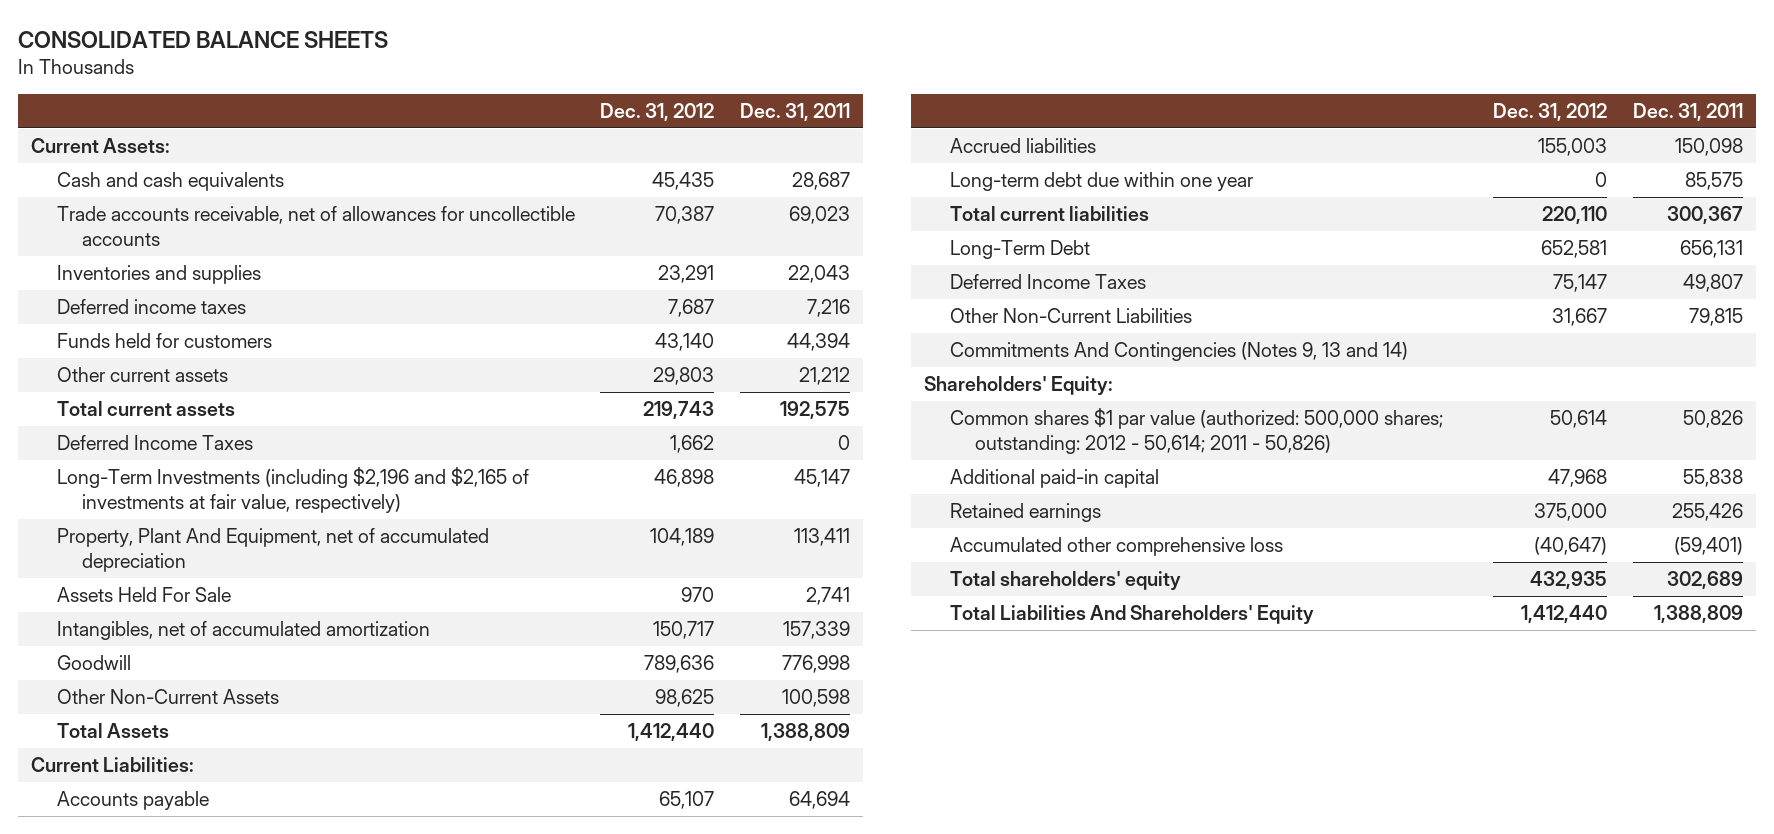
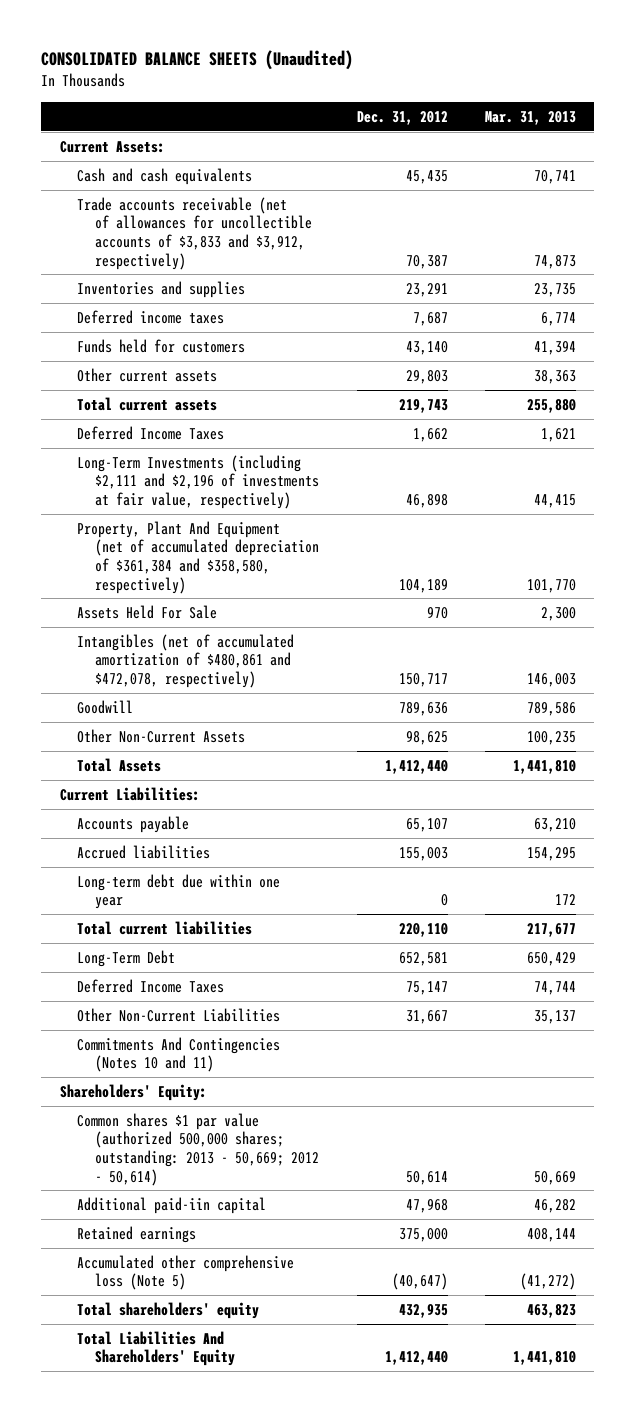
- CONSOLIDATED BALANCE SHEETS
+ CONSOLIDATED BALANCE SHEETS (Unaudited)
- | Dec. 31, 2012 | Dec. 31, 2011
+ | Dec. 31, 2012 | Mar. 31, 2013
- Trade accounts receivable, net of allowances for uncollectible accounts | 70,387 | 69,023
+ Trade accounts receivable (net of allowances for uncollectible accounts of $3,833 and $3,912, respectively) | 70,387 | 74,873
- Long-Term Investments (including $2,196 and $2,165 of investments at fair value, respectively) | 46,898 | 45,147
- Property, Plant And Equipment, net of accumulated depreciation | 104,189 | 113,411
+ Long-Term Investments (including $2,111 and $2,196 of investments at fair value, respectively) | 46,898 | 44,415
+ Property, Plant And Equipment (net of accumulated depreciation of $361,384 and $358,580, respectively) | 104,189 | 101,770
- Intangibles, net of accumulated amortization | 150,717 | 157,339
+ Intangibles (net of accumulated amortization of $480,861 and $472,078, respectively) | 150,717 | 146,003
- Commitments And Contingencies (Notes 9, 13 and 14)
+ Commitments And Contingencies (Notes 10 and 11)
- Common shares $1 par value (authorized: 500,000 shares; outstanding: 2012 - 50,614; 2011 - 50,826) | 50,614 | 50,826
- Additional paid-in capital | 47,968 | 55,838
+ Common shares $1 par value (authorized 500,000 shares; outstanding: 2013 - 50,669; 2012 - 50,614) | 50,614 | 50,669
+ Additional paid-iin capital | 47,968 | 46,282
- Accumulated other comprehensive loss | (40,647) | (59,401)
+ Accumulated other comprehensive loss (Note 5) | (40,647) | (41,272)

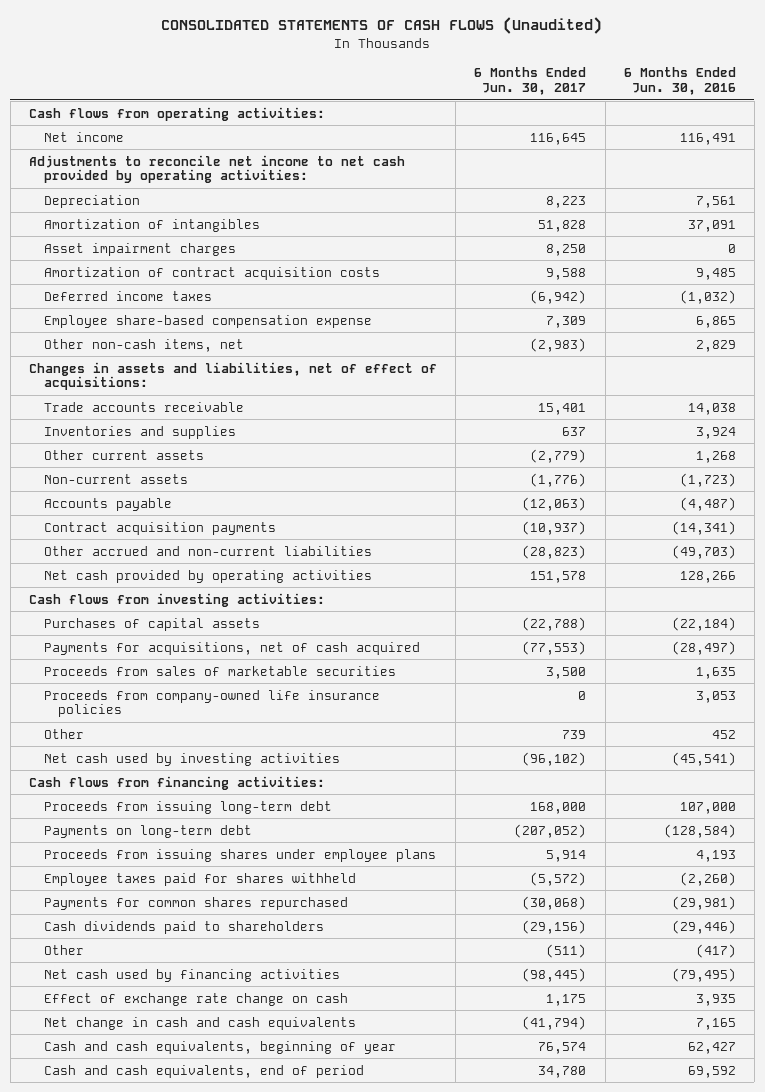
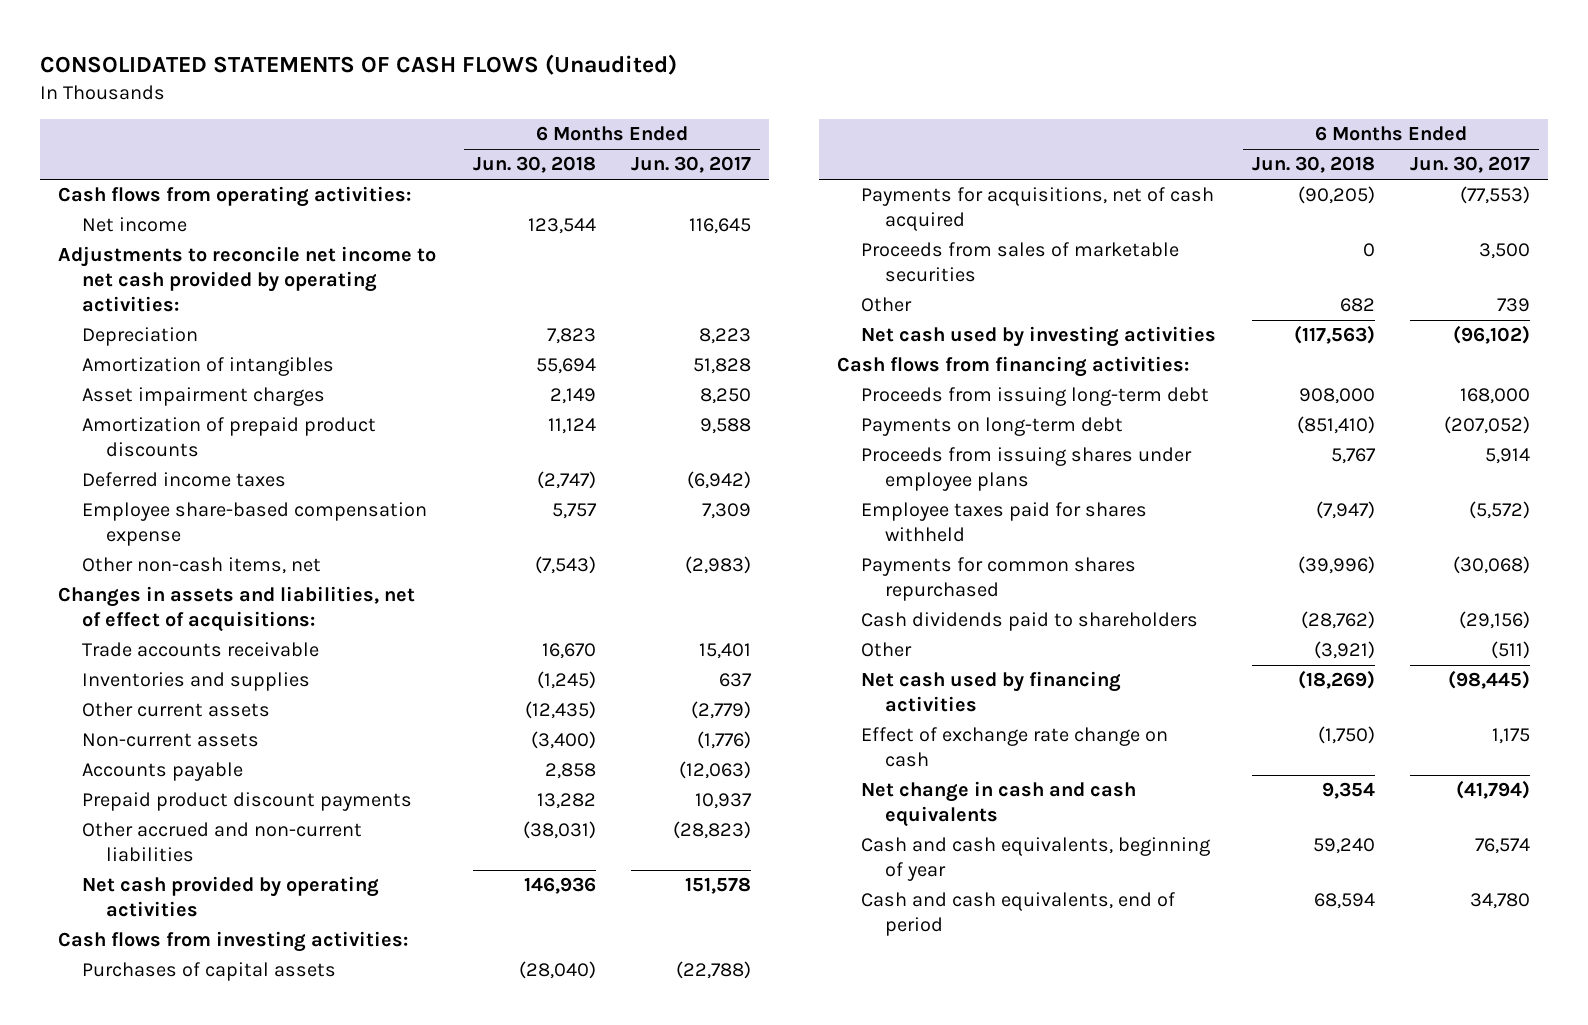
- | 6 Months Ended Jun. 30, 2017 | 6 Months Ended Jun. 30, 2016
+ | 6 Months Ended Jun. 30, 2018 | 6 Months Ended Jun. 30, 2017
- Amortization of contract acquisition costs | 9,588 | 9,485
+ Amortization of prepaid product discounts | 11,124 | 9,588
- Contract acquisition payments | (10,937) | (14,341)
+ Prepaid product discount payments | 13,282 | 10,937
- Proceeds from company-owned life insurance policies | 0 | 3,053

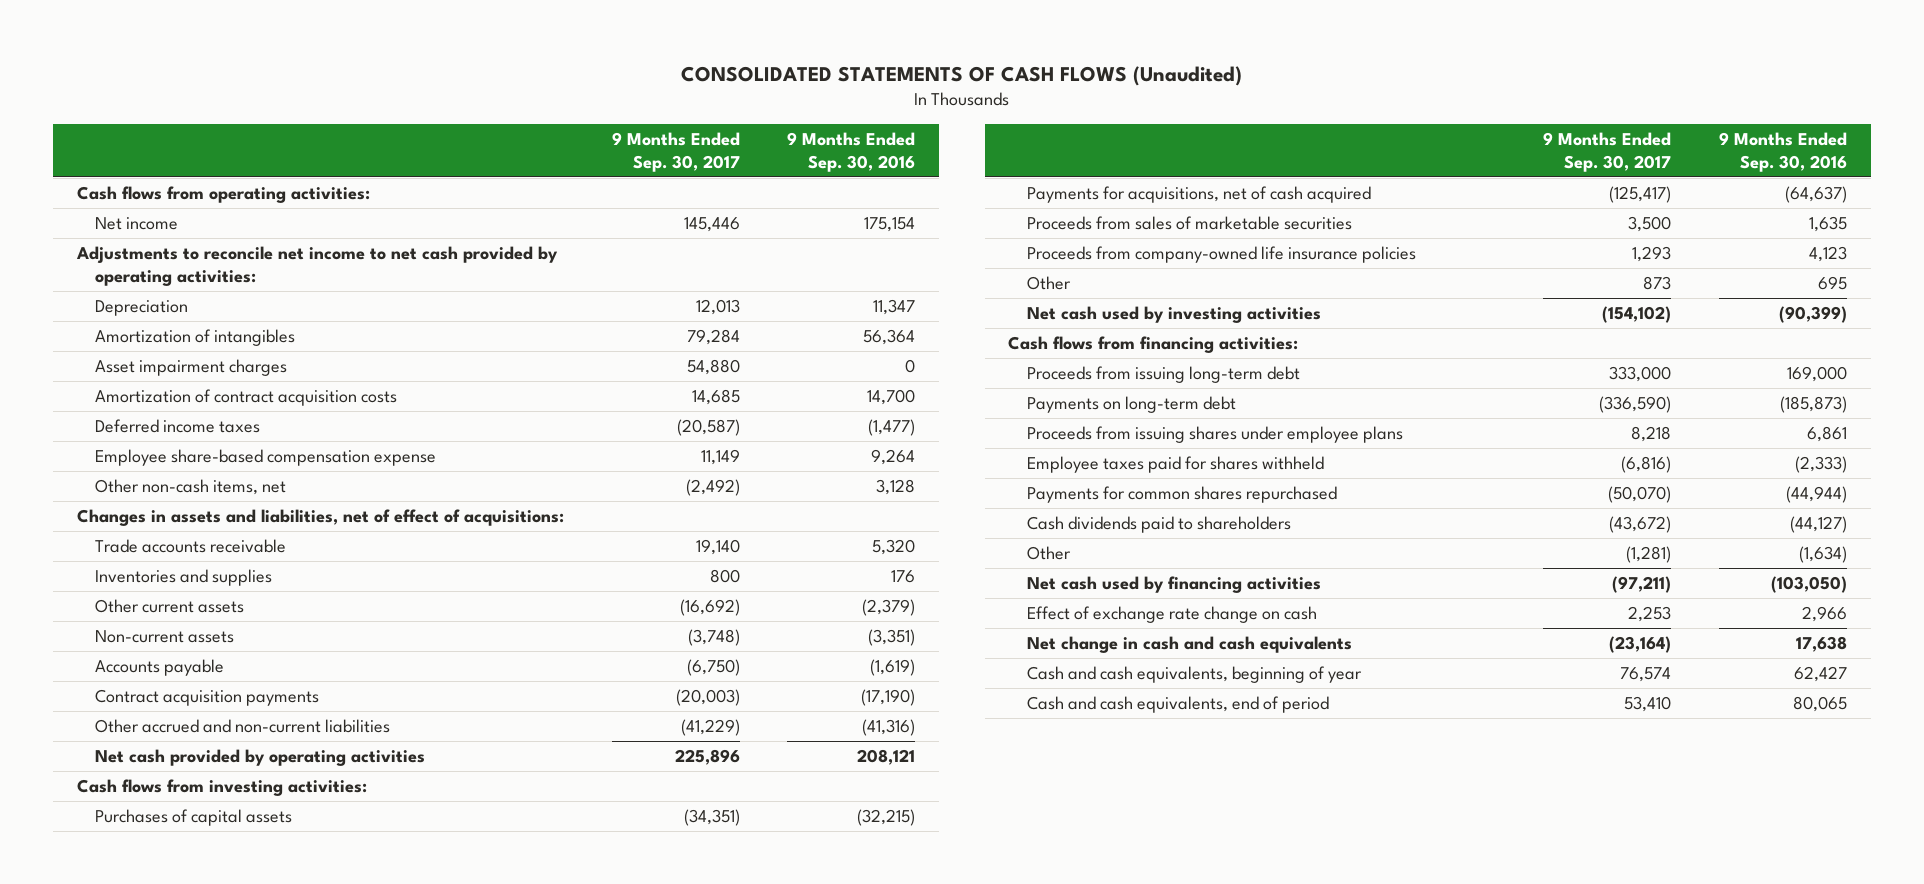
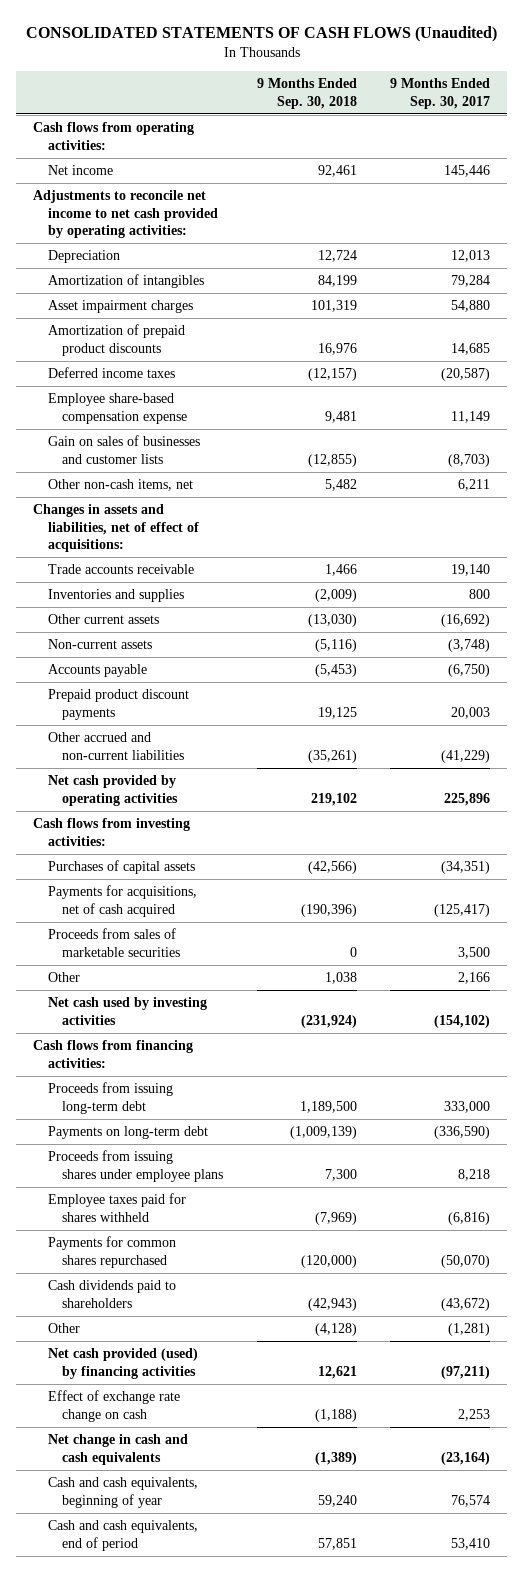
- | 9 Months Ended Sep. 30, 2017 | 9 Months Ended Sep. 30, 2016
+ | 9 Months Ended Sep. 30, 2018 | 9 Months Ended Sep. 30, 2017
- Amortization of contract acquisition costs | 14,685 | 14,700
+ Amortization of prepaid product discounts | 16,976 | 14,685
- Other non-cash items, net | (2,492) | 3,128
+ Gain on sales of businesses and customer lists | (12,855) | (8,703)
+ Other non-cash items, net | 5,482 | 6,211
- Contract acquisition payments | (20,003) | (17,190)
+ Prepaid product discount payments | 19,125 | 20,003
- Proceeds from company-owned life insurance policies | 1,293 | 4,123
- Other | 873 | 695
+ Other | 1,038 | 2,166
- Net cash used by financing activities | (97,211) | (103,050)
+ Net cash provided (used) by financing activities | 12,621 | (97,211)

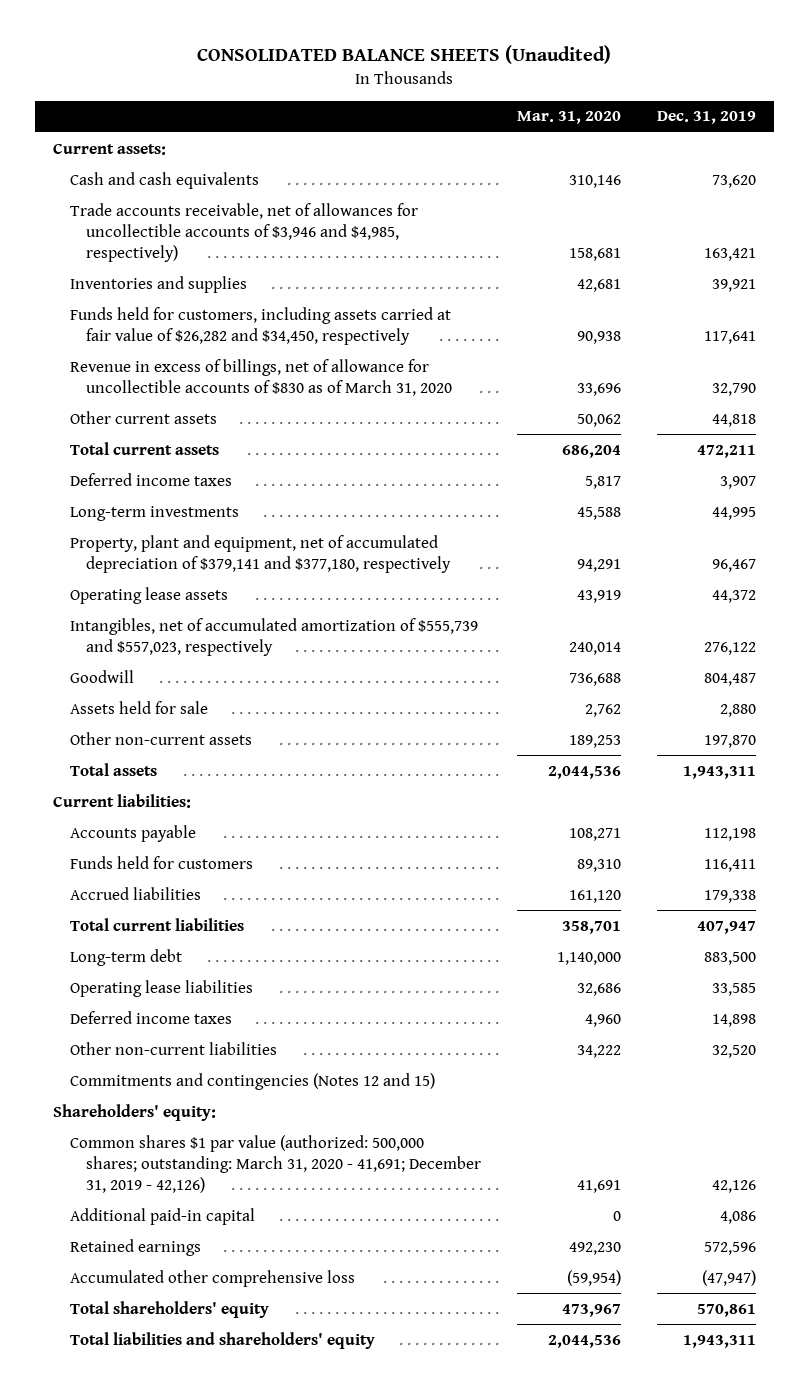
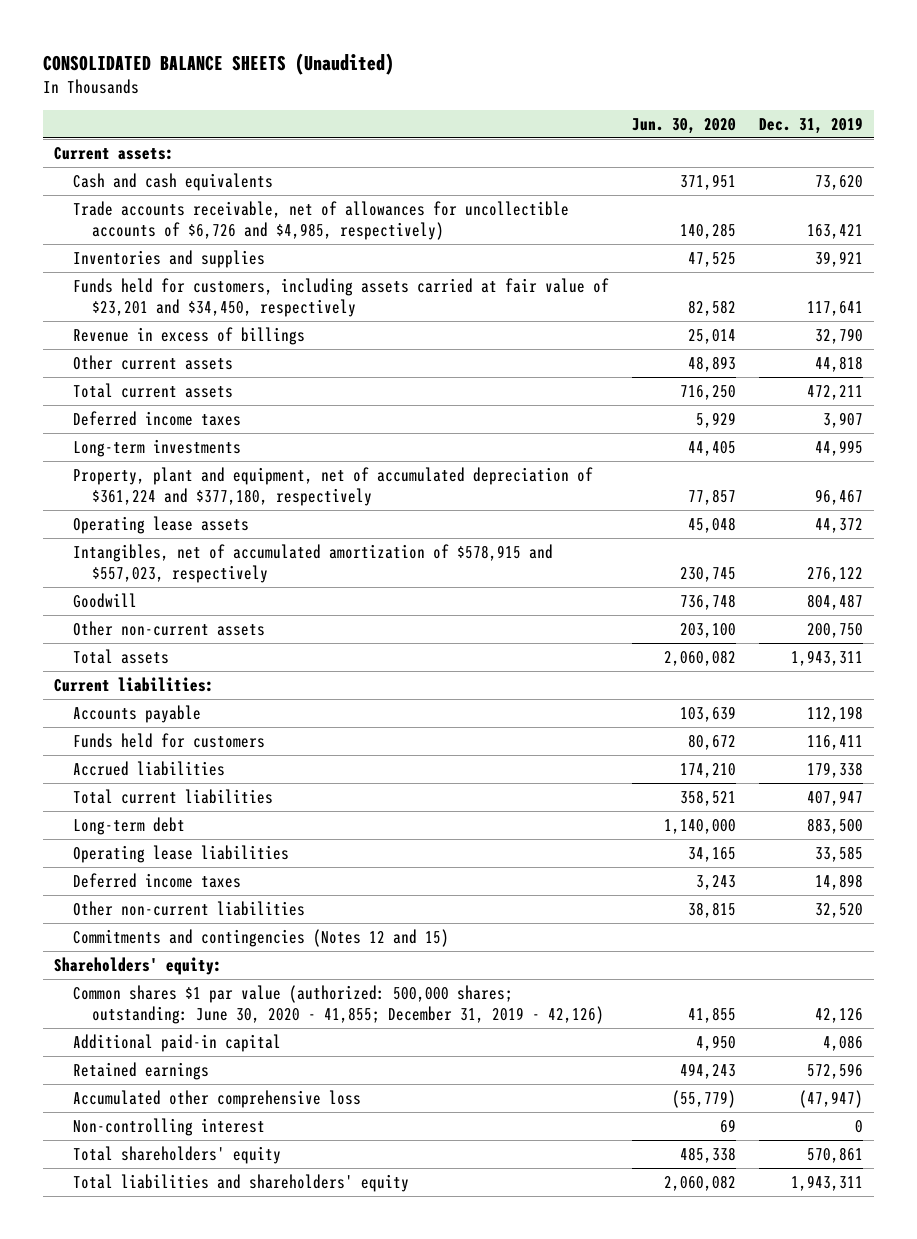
- | Mar. 31, 2020 | Dec. 31, 2019
+ | Jun. 30, 2020 | Dec. 31, 2019
- Trade accounts receivable, net of allowances for uncollectible accounts of $3,946 and $4,985, respectively) | 158,681 | 163,421
+ Trade accounts receivable, net of allowances for uncollectible accounts of $6,726 and $4,985, respectively) | 140,285 | 163,421
- Funds held for customers, including assets carried at fair value of $26,282 and $34,450, respectively | 90,938 | 117,641
- Revenue in excess of billings, net of allowance for uncollectible accounts of $830 as of March 31, 2020 | 33,696 | 32,790
+ Funds held for customers, including assets carried at fair value of $23,201 and $34,450, respectively | 82,582 | 117,641
+ Revenue in excess of billings | 25,014 | 32,790
- Property, plant and equipment, net of accumulated depreciation of $379,141 and $377,180, respectively | 94,291 | 96,467
+ Property, plant and equipment, net of accumulated depreciation of $361,224 and $377,180, respectively | 77,857 | 96,467
- Intangibles, net of accumulated amortization of $555,739 and $557,023, respectively | 240,014 | 276,122
+ Intangibles, net of accumulated amortization of $578,915 and $557,023, respectively | 230,745 | 276,122
- Assets held for sale | 2,762 | 2,880
- Other non-current assets | 189,253 | 197,870
+ Other non-current assets | 203,100 | 200,750
- Common shares $1 par value (authorized: 500,000 shares; outstanding: March 31, 2020 - 41,691; December 31, 2019 - 42,126) | 41,691 | 42,126
+ Common shares $1 par value (authorized: 500,000 shares; outstanding: June 30, 2020 - 41,855; December 31, 2019 - 42,126) | 41,855 | 42,126
+ Non-controlling interest | 69 | 0

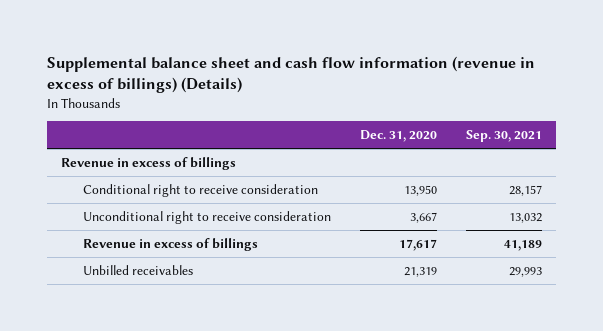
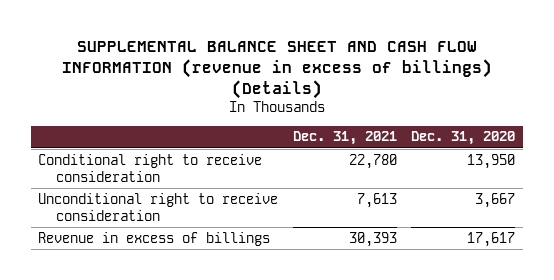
- Supplemental balance sheet and cash flow information (revenue in excess of billings) (Details)
+ SUPPLEMENTAL BALANCE SHEET AND CASH FLOW INFORMATION (revenue in excess of billings) (Details)
- | Dec. 31, 2020 | Sep. 30, 2021
+ | Dec. 31, 2021 | Dec. 31, 2020
- Revenue in excess of billings
- Unbilled receivables | 21,319 | 29,993

